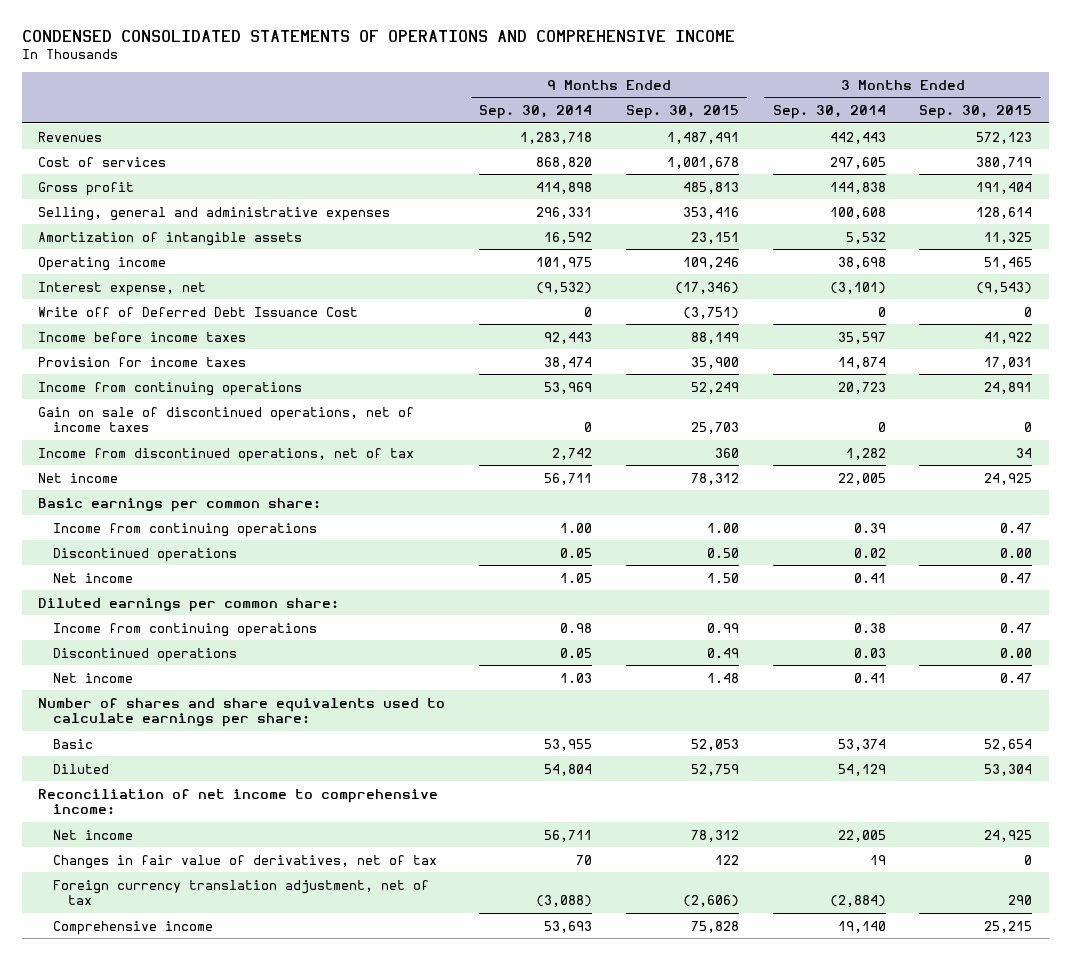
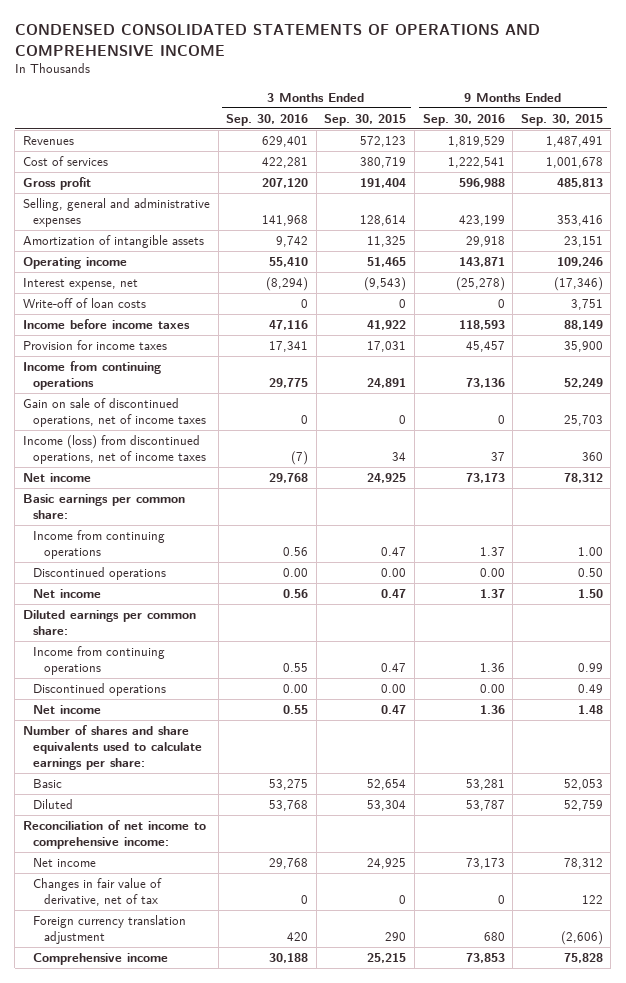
- | 9 Months Ended Sep. 30, 2014 | 9 Months Ended Sep. 30, 2015 | 3 Months Ended Sep. 30, 2014 | 3 Months Ended Sep. 30, 2015
+ | 3 Months Ended Sep. 30, 2016 | 3 Months Ended Sep. 30, 2015 | 9 Months Ended Sep. 30, 2016 | 9 Months Ended Sep. 30, 2015
- Write off of Deferred Debt Issuance Cost | 0 | (3,751) | 0 | 0
+ Write-off of loan costs | 0 | 0 | 0 | 3,751
- Income from discontinued operations, net of tax | 2,742 | 360 | 1,282 | 34
+ Income (loss) from discontinued operations, net of income taxes | (7) | 34 | 37 | 360
- Changes in fair value of derivatives, net of tax | 70 | 122 | 19 | 0
- Foreign currency translation adjustment, net of tax | (3,088) | (2,606) | (2,884) | 290
+ Changes in fair value of derivative, net of tax | 0 | 0 | 0 | 122
+ Foreign currency translation adjustment | 420 | 290 | 680 | (2,606)

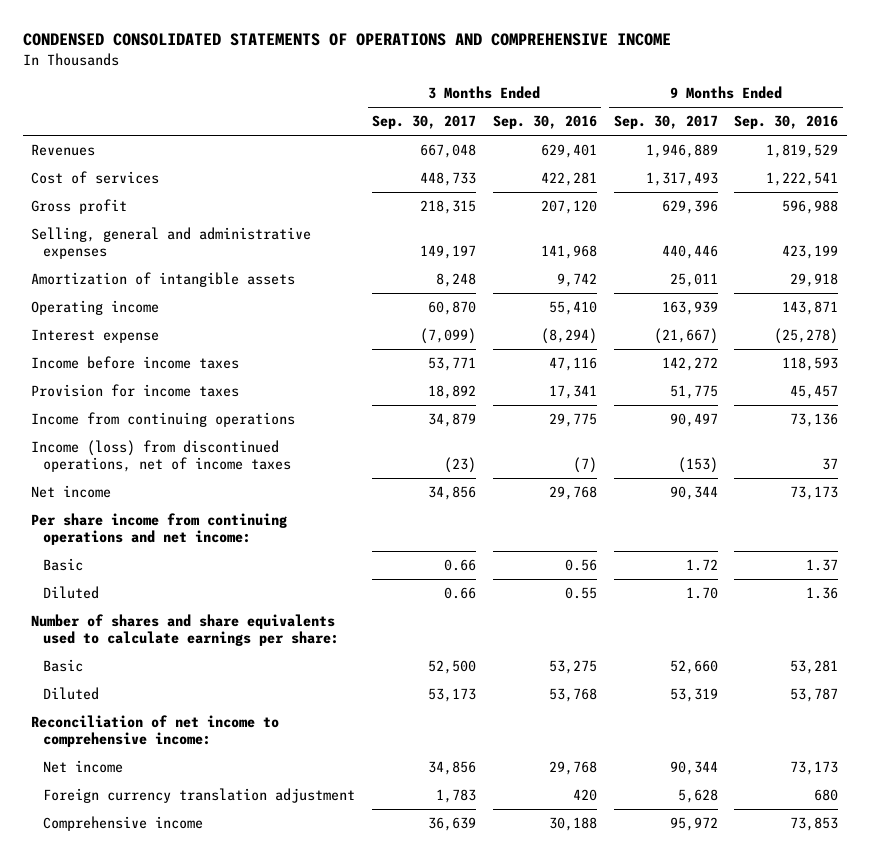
- | 3 Months Ended Sep. 30, 2016 | 3 Months Ended Sep. 30, 2015 | 9 Months Ended Sep. 30, 2016 | 9 Months Ended Sep. 30, 2015
+ | 3 Months Ended Sep. 30, 2017 | 3 Months Ended Sep. 30, 2016 | 9 Months Ended Sep. 30, 2017 | 9 Months Ended Sep. 30, 2016
- Interest expense, net | (8,294) | (9,543) | (25,278) | (17,346)
- Write-off of loan costs | 0 | 0 | 0 | 3,751
+ Interest expense | (7,099) | (8,294) | (21,667) | (25,278)
- Gain on sale of discontinued operations, net of income taxes | 0 | 0 | 0 | 25,703
- Basic earnings per common share:
- Income from continuing operations | 0.56 | 0.47 | 1.37 | 1.00
- Discontinued operations | 0.00 | 0.00 | 0.00 | 0.50
- Net income | 0.56 | 0.47 | 1.37 | 1.50
- Diluted earnings per common share:
- Income from continuing operations | 0.55 | 0.47 | 1.36 | 0.99
- Discontinued operations | 0.00 | 0.00 | 0.00 | 0.49
- Net income | 0.55 | 0.47 | 1.36 | 1.48
+ Per share income from continuing operations and net income:
+ Basic | 0.66 | 0.56 | 1.72 | 1.37
+ Diluted | 0.66 | 0.55 | 1.70 | 1.36
- Changes in fair value of derivative, net of tax | 0 | 0 | 0 | 122

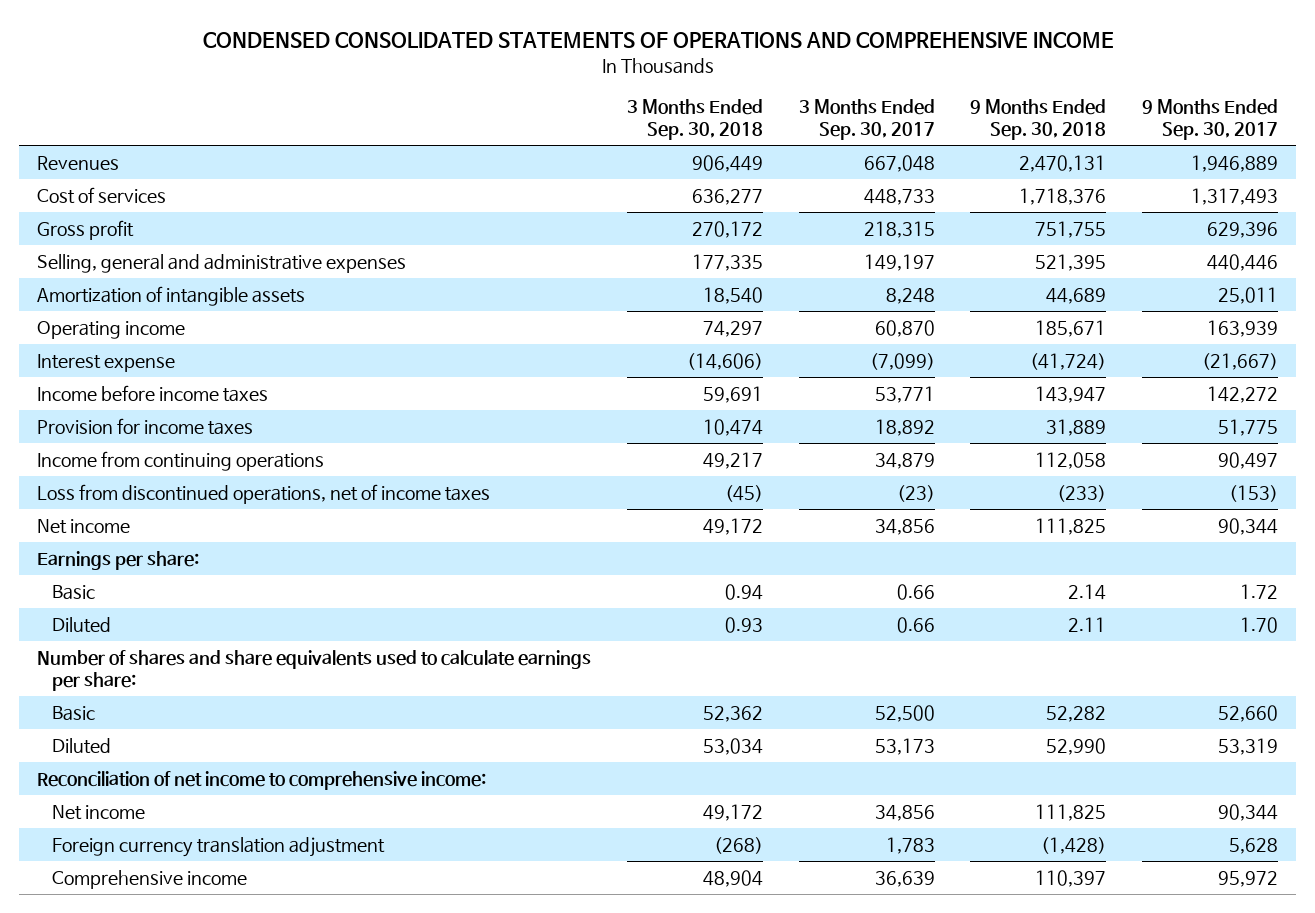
- | 3 Months Ended Sep. 30, 2017 | 3 Months Ended Sep. 30, 2016 | 9 Months Ended Sep. 30, 2017 | 9 Months Ended Sep. 30, 2016
+ | 3 Months Ended Sep. 30, 2018 | 3 Months Ended Sep. 30, 2017 | 9 Months Ended Sep. 30, 2018 | 9 Months Ended Sep. 30, 2017
- Income (loss) from discontinued operations, net of income taxes | (23) | (7) | (153) | 37
+ Loss from discontinued operations, net of income taxes | (45) | (23) | (233) | (153)
- Per share income from continuing operations and net income:
+ Earnings per share:

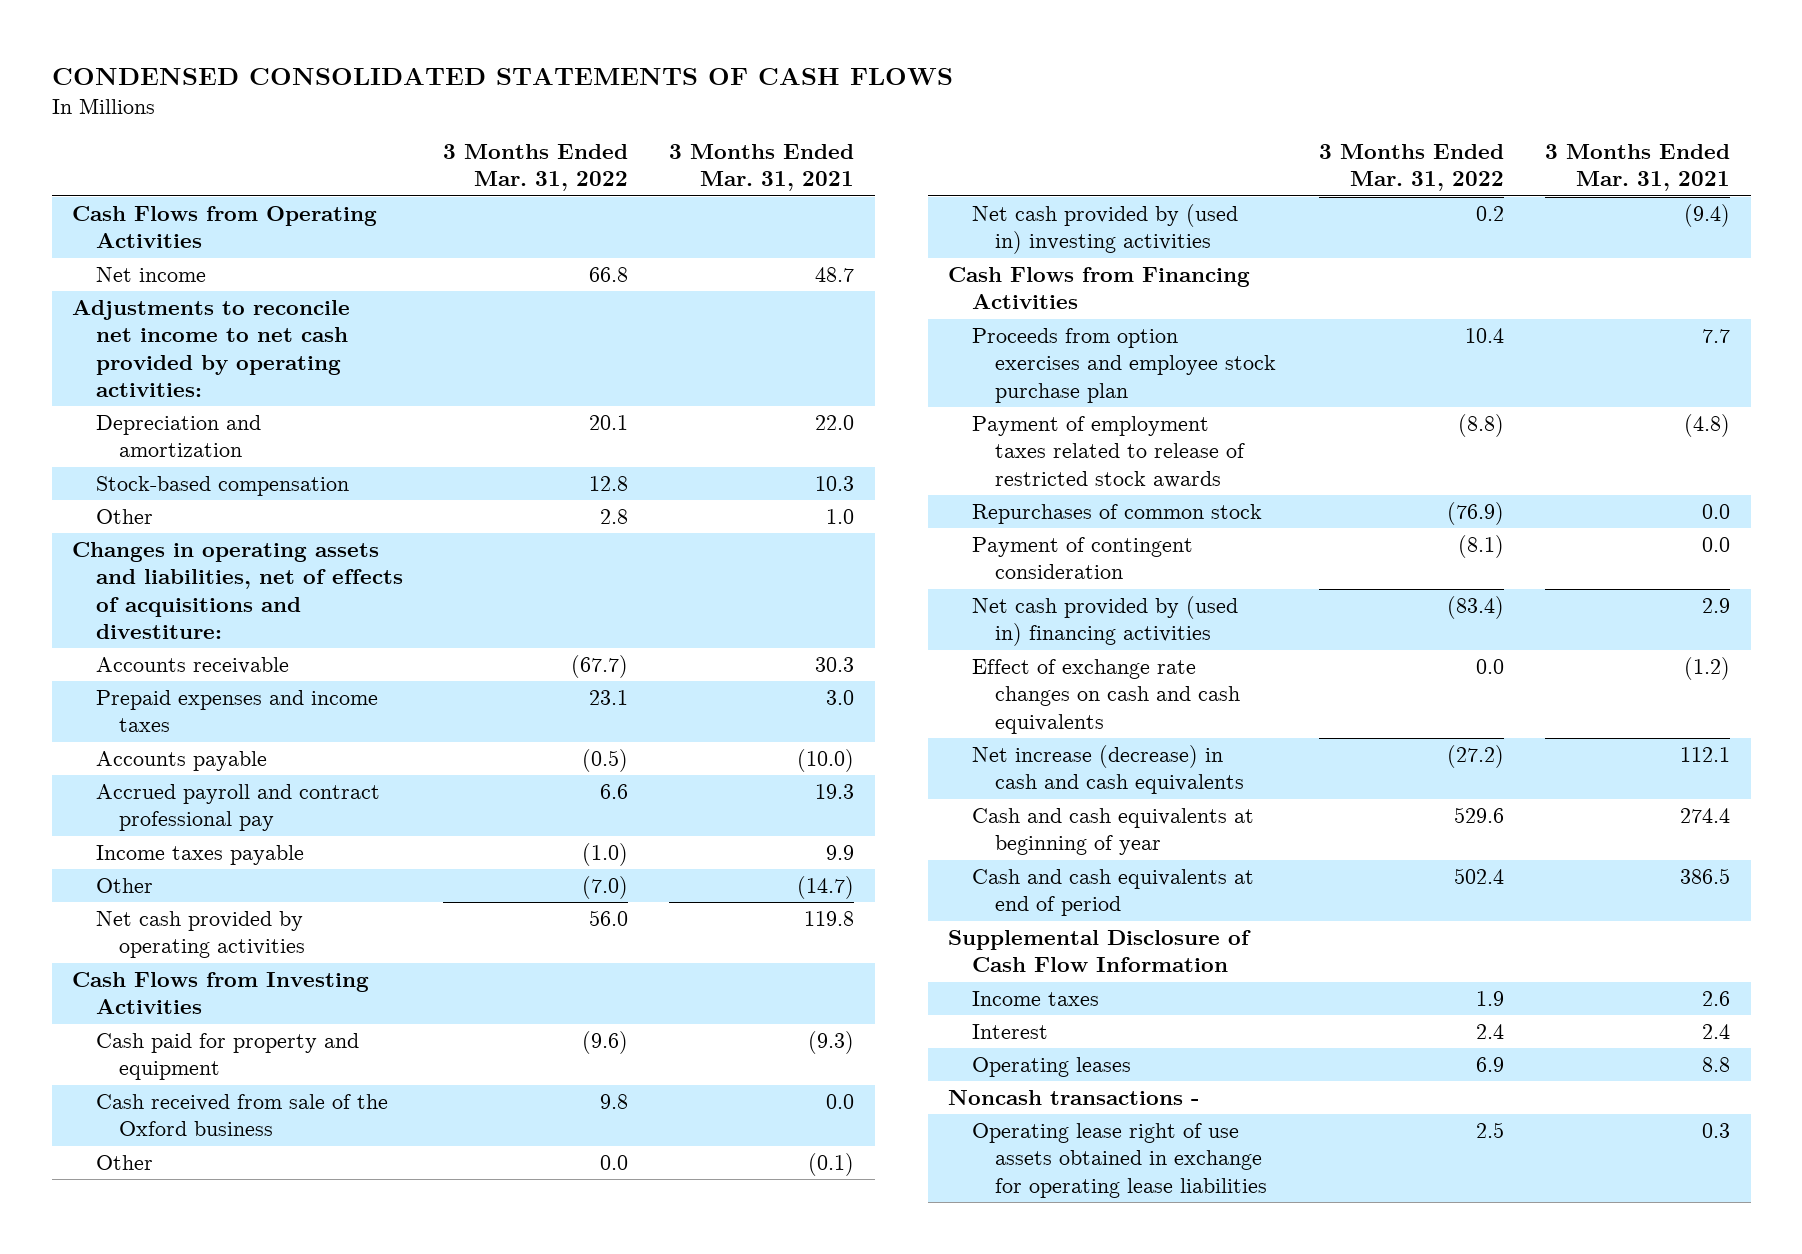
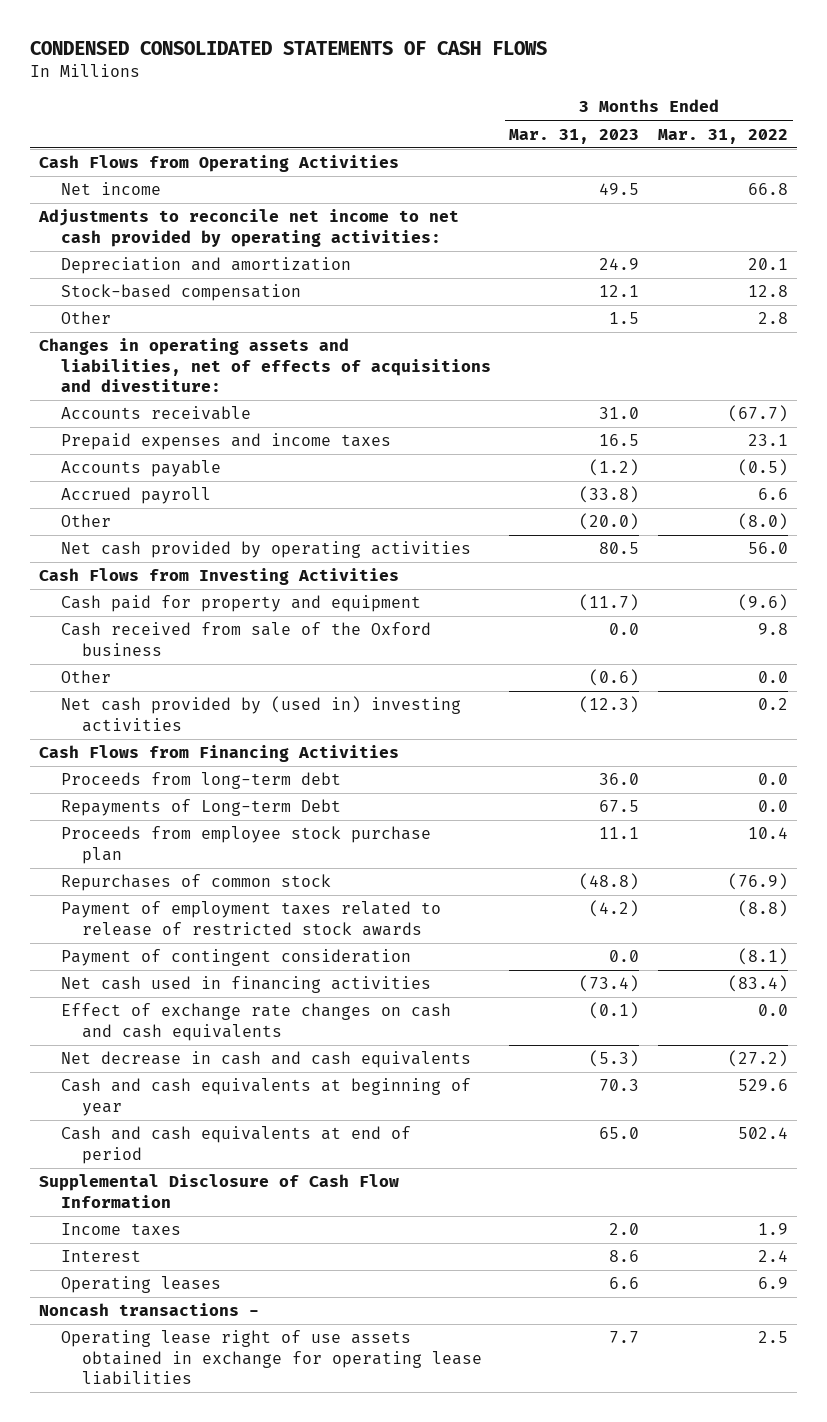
- | 3 Months Ended Mar. 31, 2022 | 3 Months Ended Mar. 31, 2021
+ | 3 Months Ended Mar. 31, 2023 | 3 Months Ended Mar. 31, 2022
- Accrued payroll and contract professional pay | 6.6 | 19.3
- Income taxes payable | (1.0) | 9.9
- Other | (7.0) | (14.7)
+ Accrued payroll | (33.8) | 6.6
+ Other | (20.0) | (8.0)
- Proceeds from option exercises and employee stock purchase plan | 10.4 | 7.7
+ Proceeds from long-term debt | 36.0 | 0.0
+ Repayments of Long-term Debt | 67.5 | 0.0
+ Proceeds from employee stock purchase plan | 11.1 | 10.4
moved down: Payment of employment taxes related to release of restricted stock awards | (4.2) | (8.8)
- Net cash provided by (used in) financing activities | (83.4) | 2.9
+ Net cash used in financing activities | (73.4) | (83.4)
- Net increase (decrease) in cash and cash equivalents | (27.2) | 112.1
+ Net decrease in cash and cash equivalents | (5.3) | (27.2)

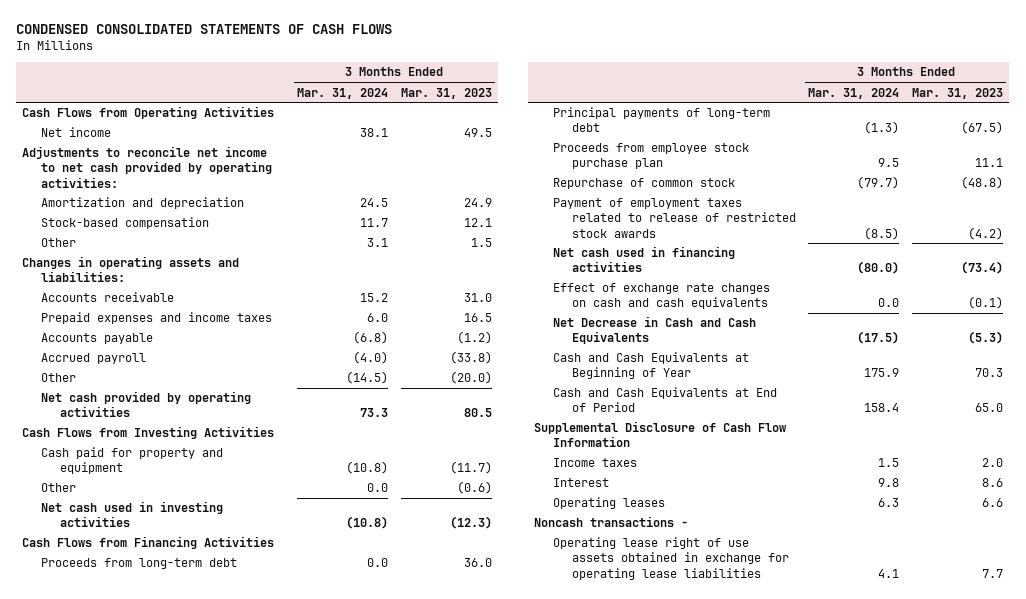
- | 3 Months Ended Mar. 31, 2023 | 3 Months Ended Mar. 31, 2022
+ | 3 Months Ended Mar. 31, 2024 | 3 Months Ended Mar. 31, 2023
- Depreciation and amortization | 24.9 | 20.1
+ Amortization and depreciation | 24.5 | 24.9
- Changes in operating assets and liabilities, net of effects of acquisitions and divestiture:
+ Changes in operating assets and liabilities:
- Cash received from sale of the Oxford business | 0.0 | 9.8
- Net cash provided by (used in) investing activities | (12.3) | 0.2
+ Net cash used in investing activities | (10.8) | (12.3)
- Repayments of Long-term Debt | 67.5 | 0.0
+ Principal payments of long-term debt | (1.3) | (67.5)
- Repurchases of common stock | (48.8) | (76.9)
+ Repurchase of common stock | (79.7) | (48.8)
- Payment of contingent consideration | 0.0 | (8.1)
- Net decrease in cash and cash equivalents | (5.3) | (27.2)
- Cash and cash equivalents at beginning of year | 70.3 | 529.6
- Cash and cash equivalents at end of period | 65.0 | 502.4
+ Net Decrease in Cash and Cash Equivalents | (17.5) | (5.3)
+ Cash and Cash Equivalents at Beginning of Year | 175.9 | 70.3
+ Cash and Cash Equivalents at End of Period | 158.4 | 65.0

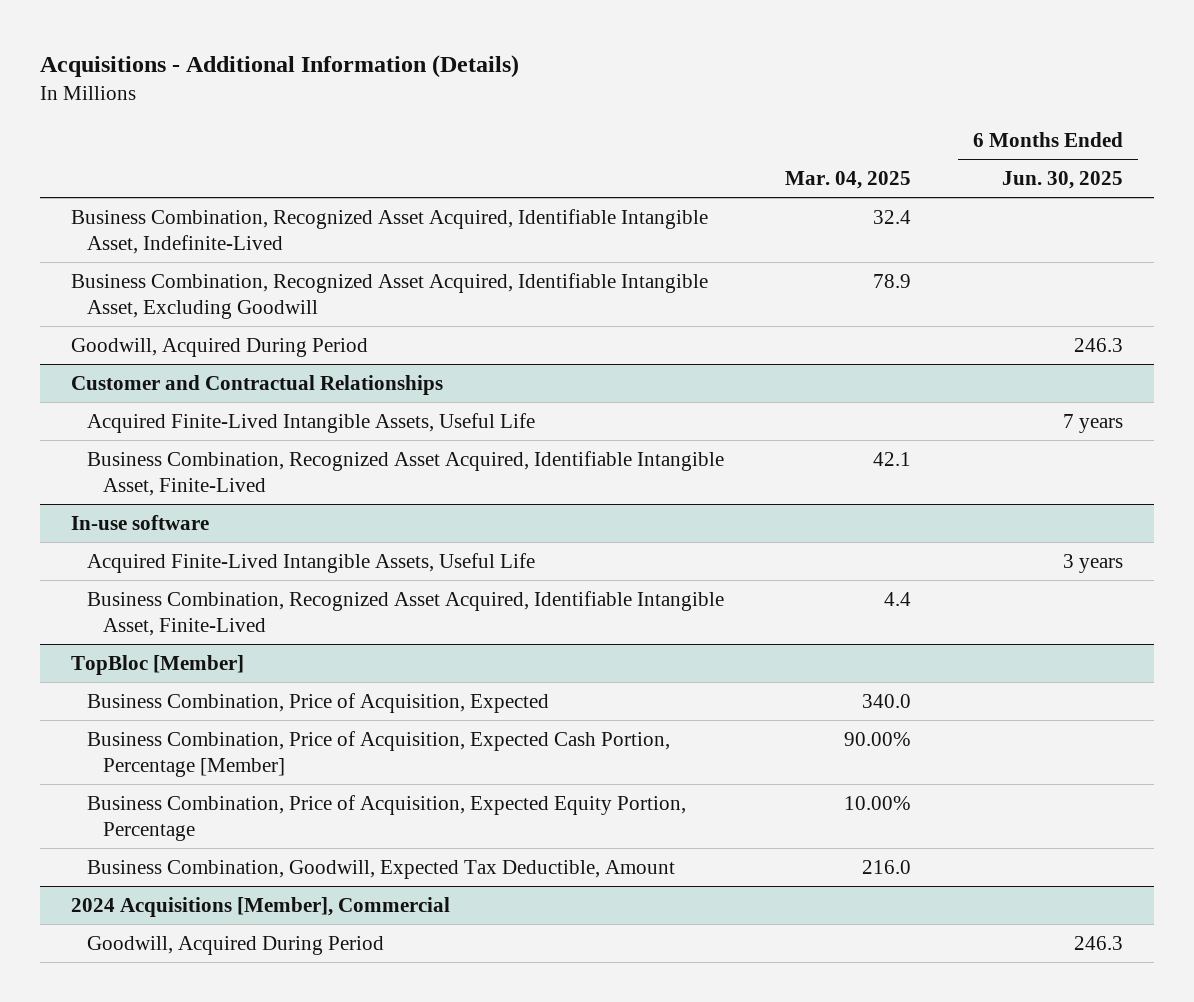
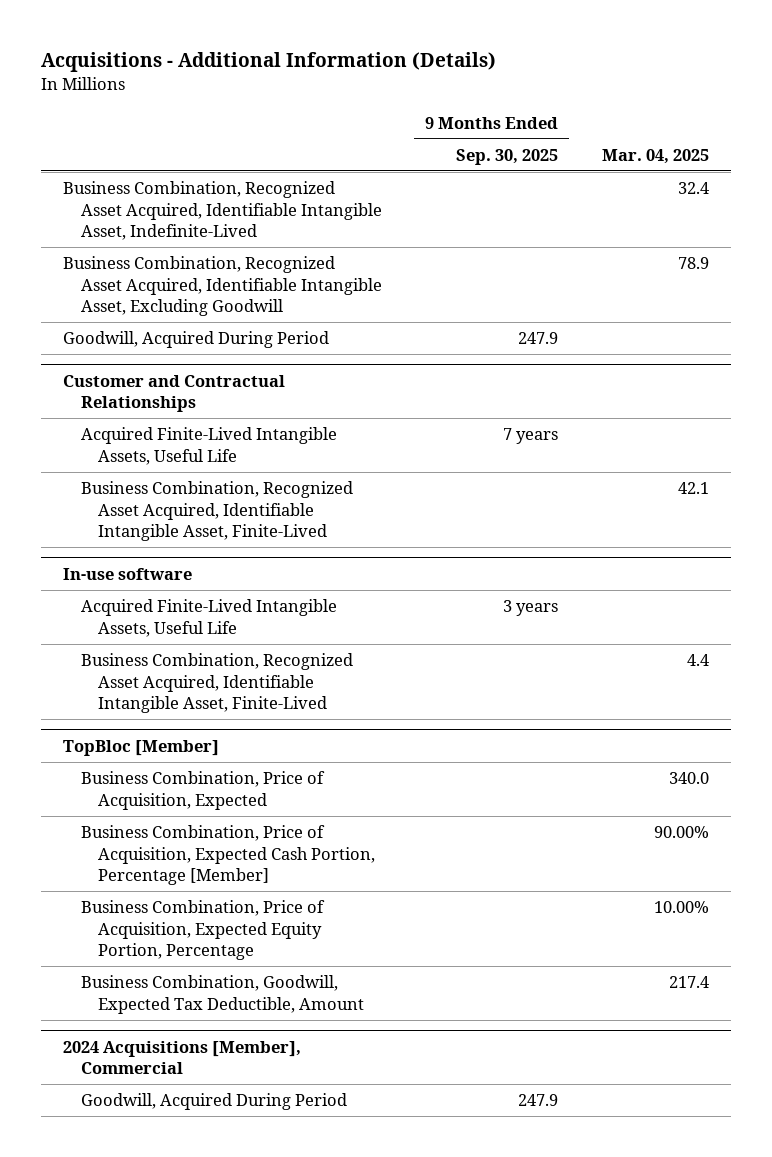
- | Mar. 04, 2025 | 6 Months Ended Jun. 30, 2025
+ | 9 Months Ended Sep. 30, 2025 | Mar. 04, 2025
@ TopBloc [Member]
- Business Combination, Goodwill, Expected Tax Deductible, Amount | 216.0 |
+ Business Combination, Goodwill, Expected Tax Deductible, Amount | | 217.4

